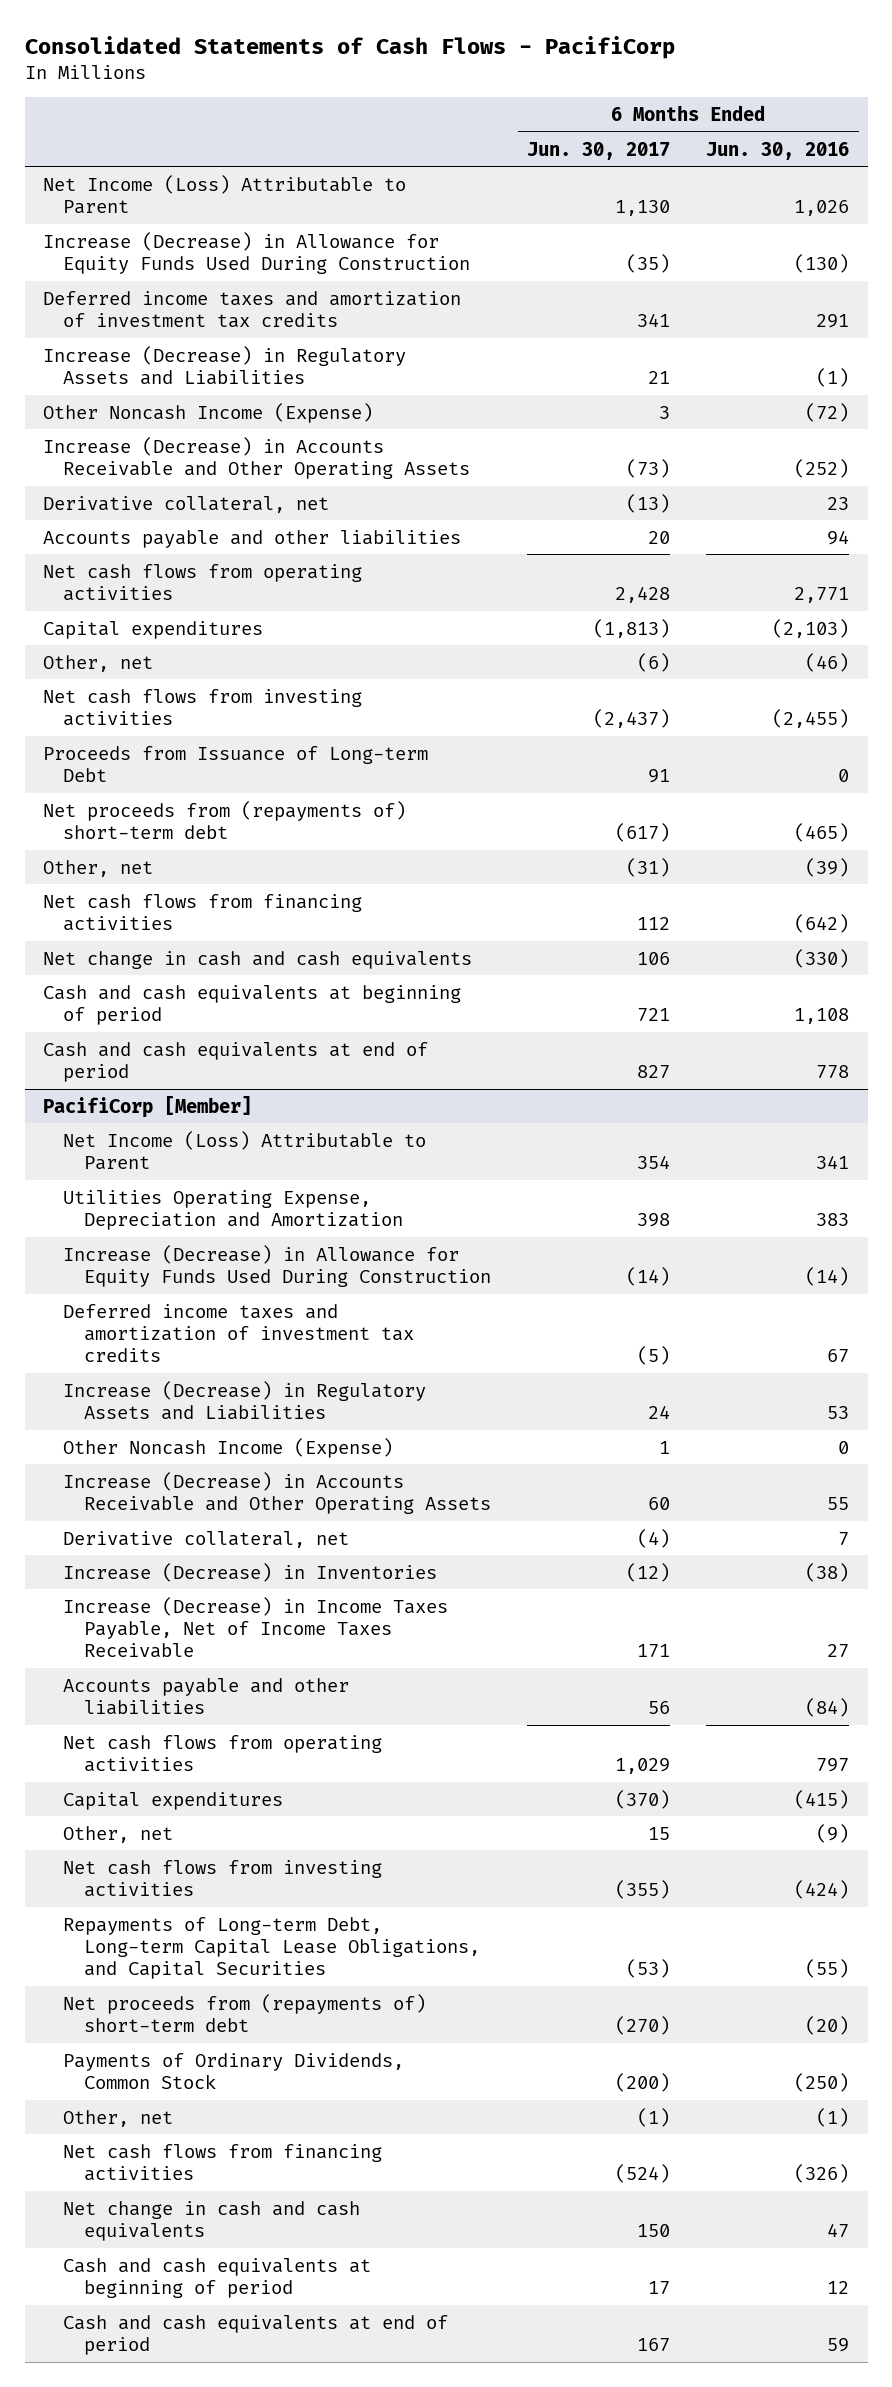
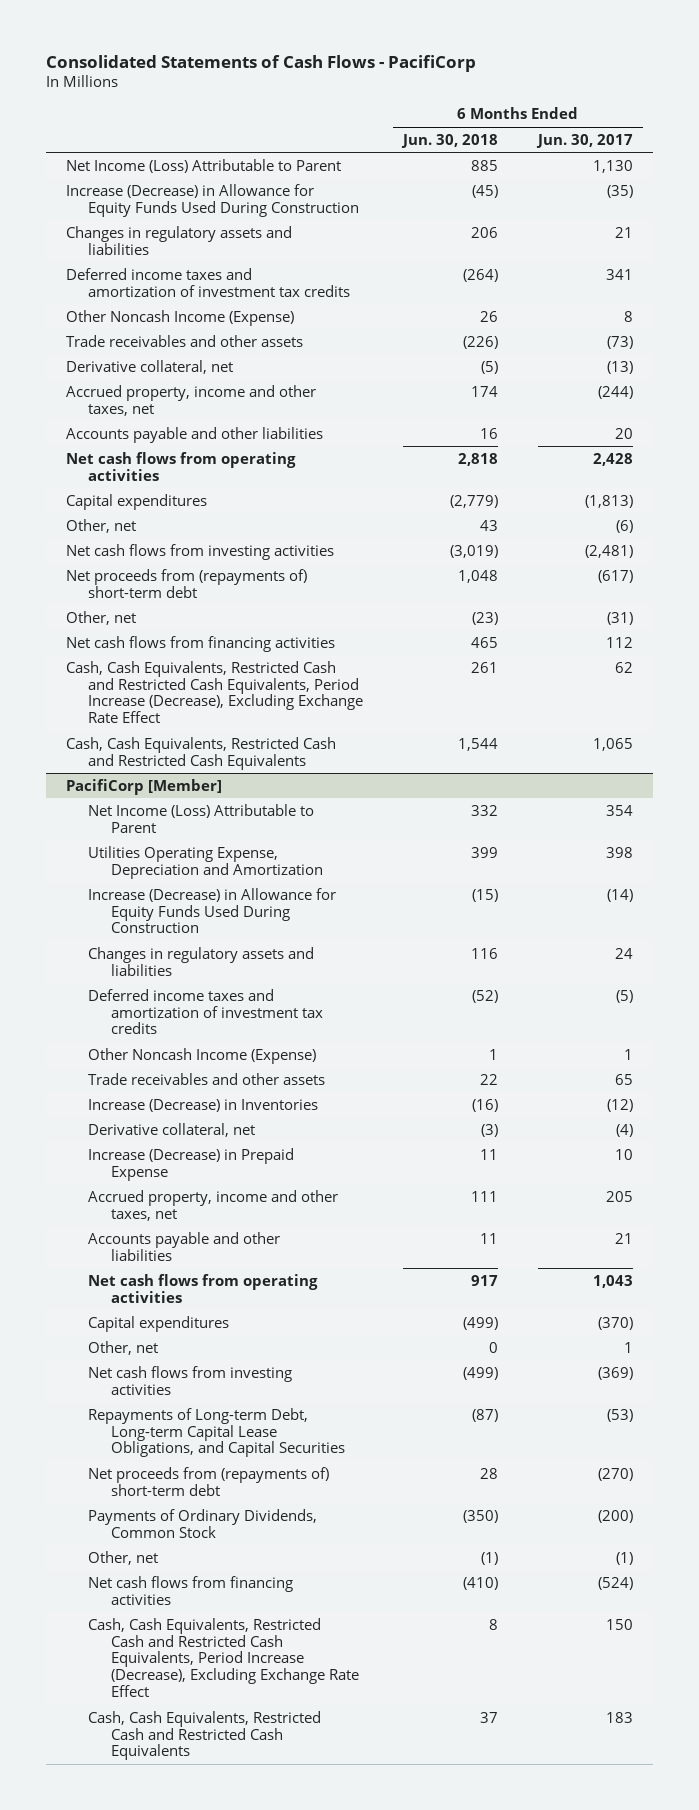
- | 6 Months Ended Jun. 30, 2017 | 6 Months Ended Jun. 30, 2016
+ | 6 Months Ended Jun. 30, 2018 | 6 Months Ended Jun. 30, 2017
+ Changes in regulatory assets and liabilities | 206 | 21
- Increase (Decrease) in Regulatory Assets and Liabilities | 21 | (1)
- Other Noncash Income (Expense) | 3 | (72)
- Increase (Decrease) in Accounts Receivable and Other Operating Assets | (73) | (252)
+ Other Noncash Income (Expense) | 26 | 8
+ Trade receivables and other assets | (226) | (73)
+ Accrued property, income and other taxes, net | 174 | (244)
- Net cash flows from investing activities | (2,437) | (2,455)
- Proceeds from Issuance of Long-term Debt | 91 | 0
+ Net cash flows from investing activities | (3,019) | (2,481)
- Net change in cash and cash equivalents | 106 | (330)
- Cash and cash equivalents at beginning of period | 721 | 1,108
- Cash and cash equivalents at end of period | 827 | 778
+ Cash, Cash Equivalents, Restricted Cash and Restricted Cash Equivalents, Period Increase (Decrease), Excluding Exchange Rate Effect | 261 | 62
+ Cash, Cash Equivalents, Restricted Cash and Restricted Cash Equivalents | 1,544 | 1,065
@ PacifiCorp [Member]
+ Changes in regulatory assets and liabilities | 116 | 24
- Increase (Decrease) in Regulatory Assets and Liabilities | 24 | 53
- Increase (Decrease) in Accounts Receivable and Other Operating Assets | 60 | 55
+ Trade receivables and other assets | 22 | 65
- Increase (Decrease) in Income Taxes Payable, Net of Income Taxes Receivable | 171 | 27
- Accounts payable and other liabilities | 56 | (84)
- Net cash flows from operating activities | 1,029 | 797
moved down: Derivative collateral, net | (3) | (4)
+ Increase (Decrease) in Prepaid Expense | 11 | 10
+ Accrued property, income and other taxes, net | 111 | 205
+ Accounts payable and other liabilities | 11 | 21
+ Net cash flows from operating activities | 917 | 1,043
- Other, net | 15 | (9)
- Net cash flows from investing activities | (355) | (424)
+ Other, net | 0 | 1
+ Net cash flows from investing activities | (499) | (369)
- Net change in cash and cash equivalents | 150 | 47
- Cash and cash equivalents at beginning of period | 17 | 12
- Cash and cash equivalents at end of period | 167 | 59
+ Cash, Cash Equivalents, Restricted Cash and Restricted Cash Equivalents, Period Increase (Decrease), Excluding Exchange Rate Effect | 8 | 150
+ Cash, Cash Equivalents, Restricted Cash and Restricted Cash Equivalents | 37 | 183

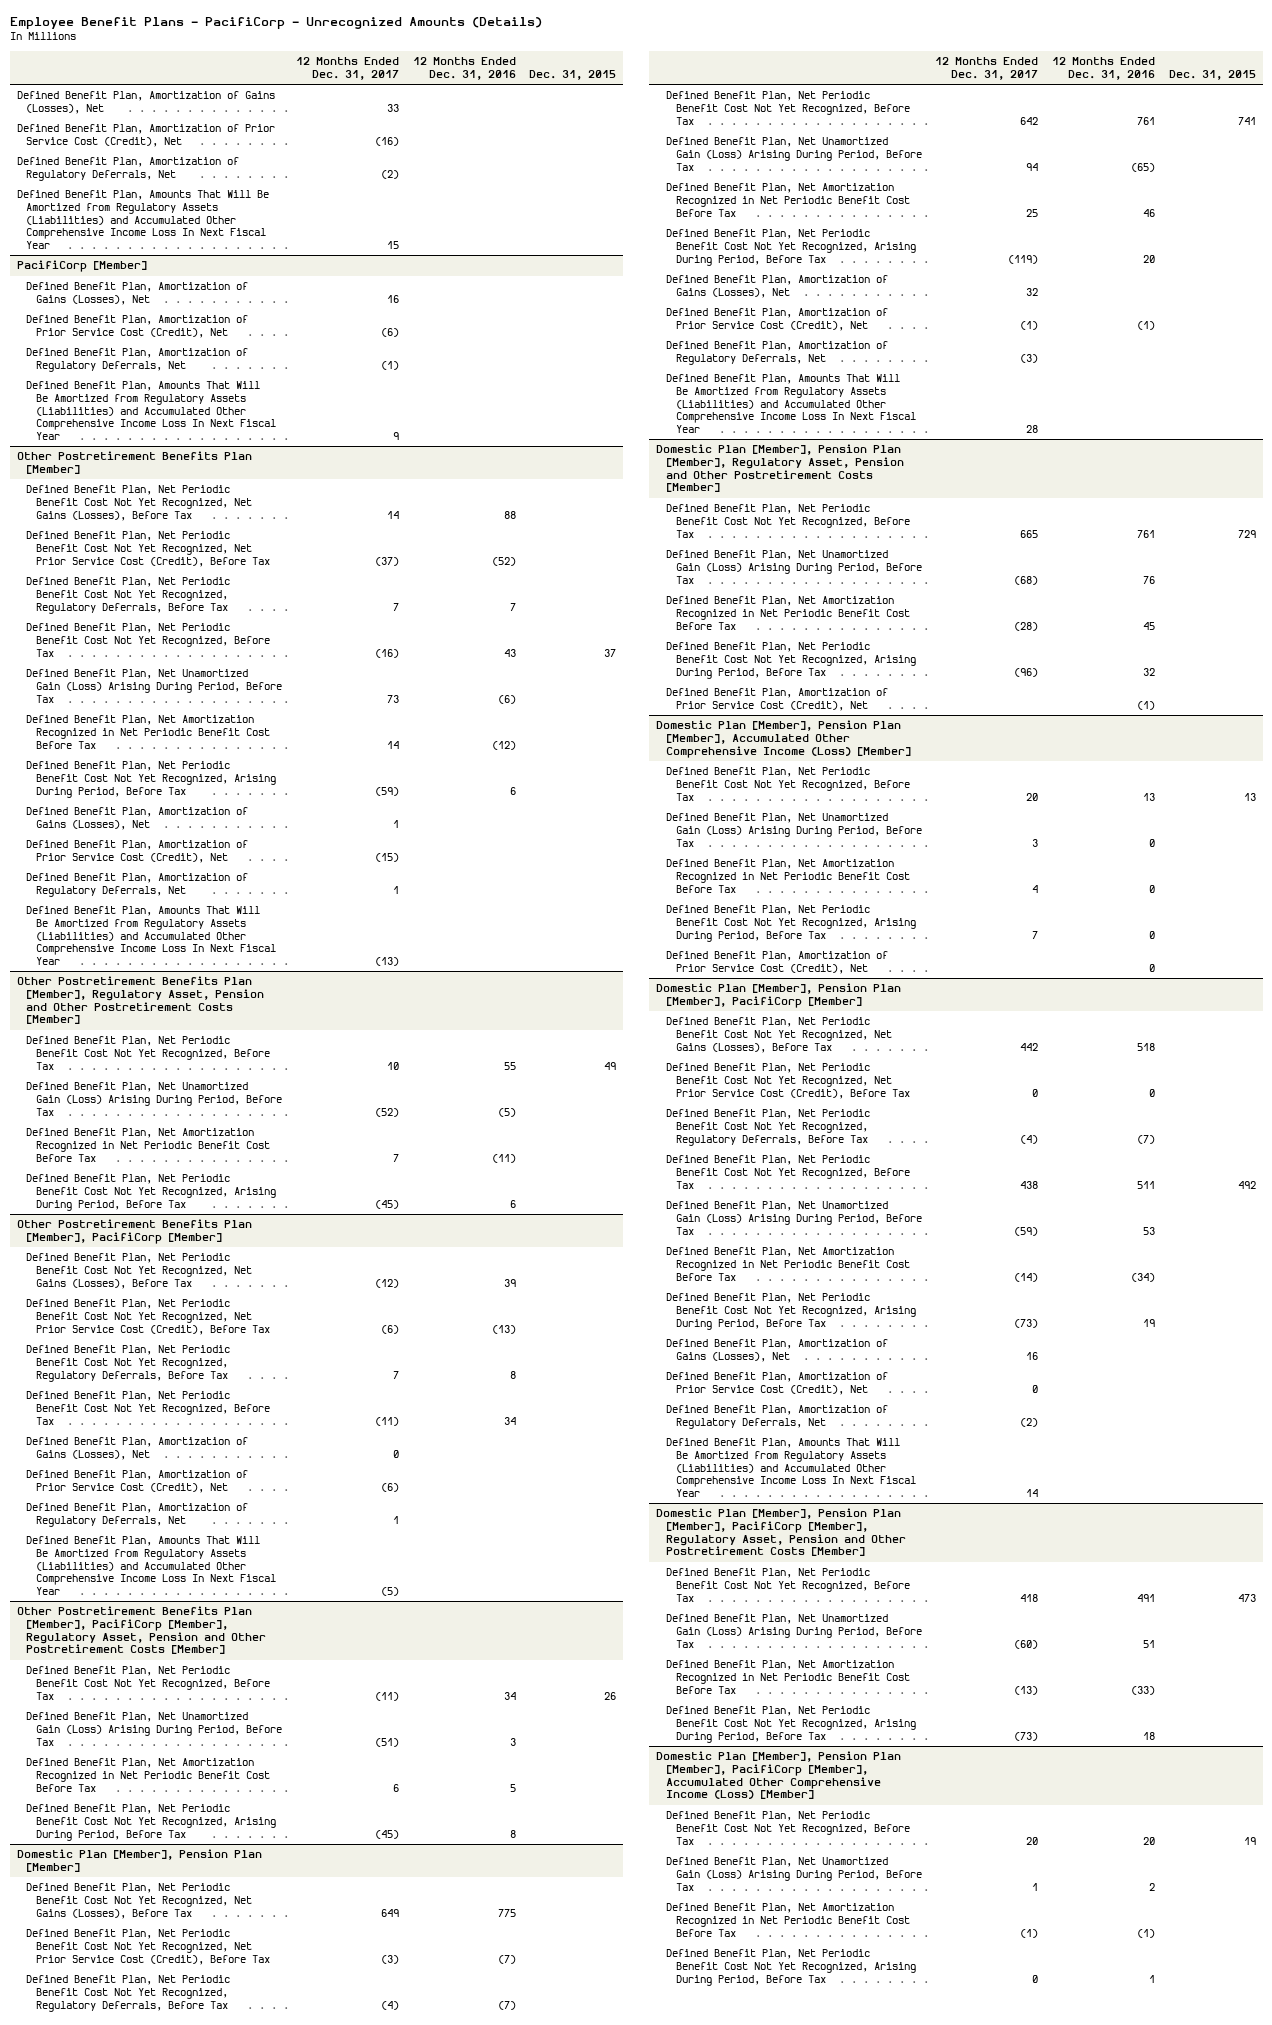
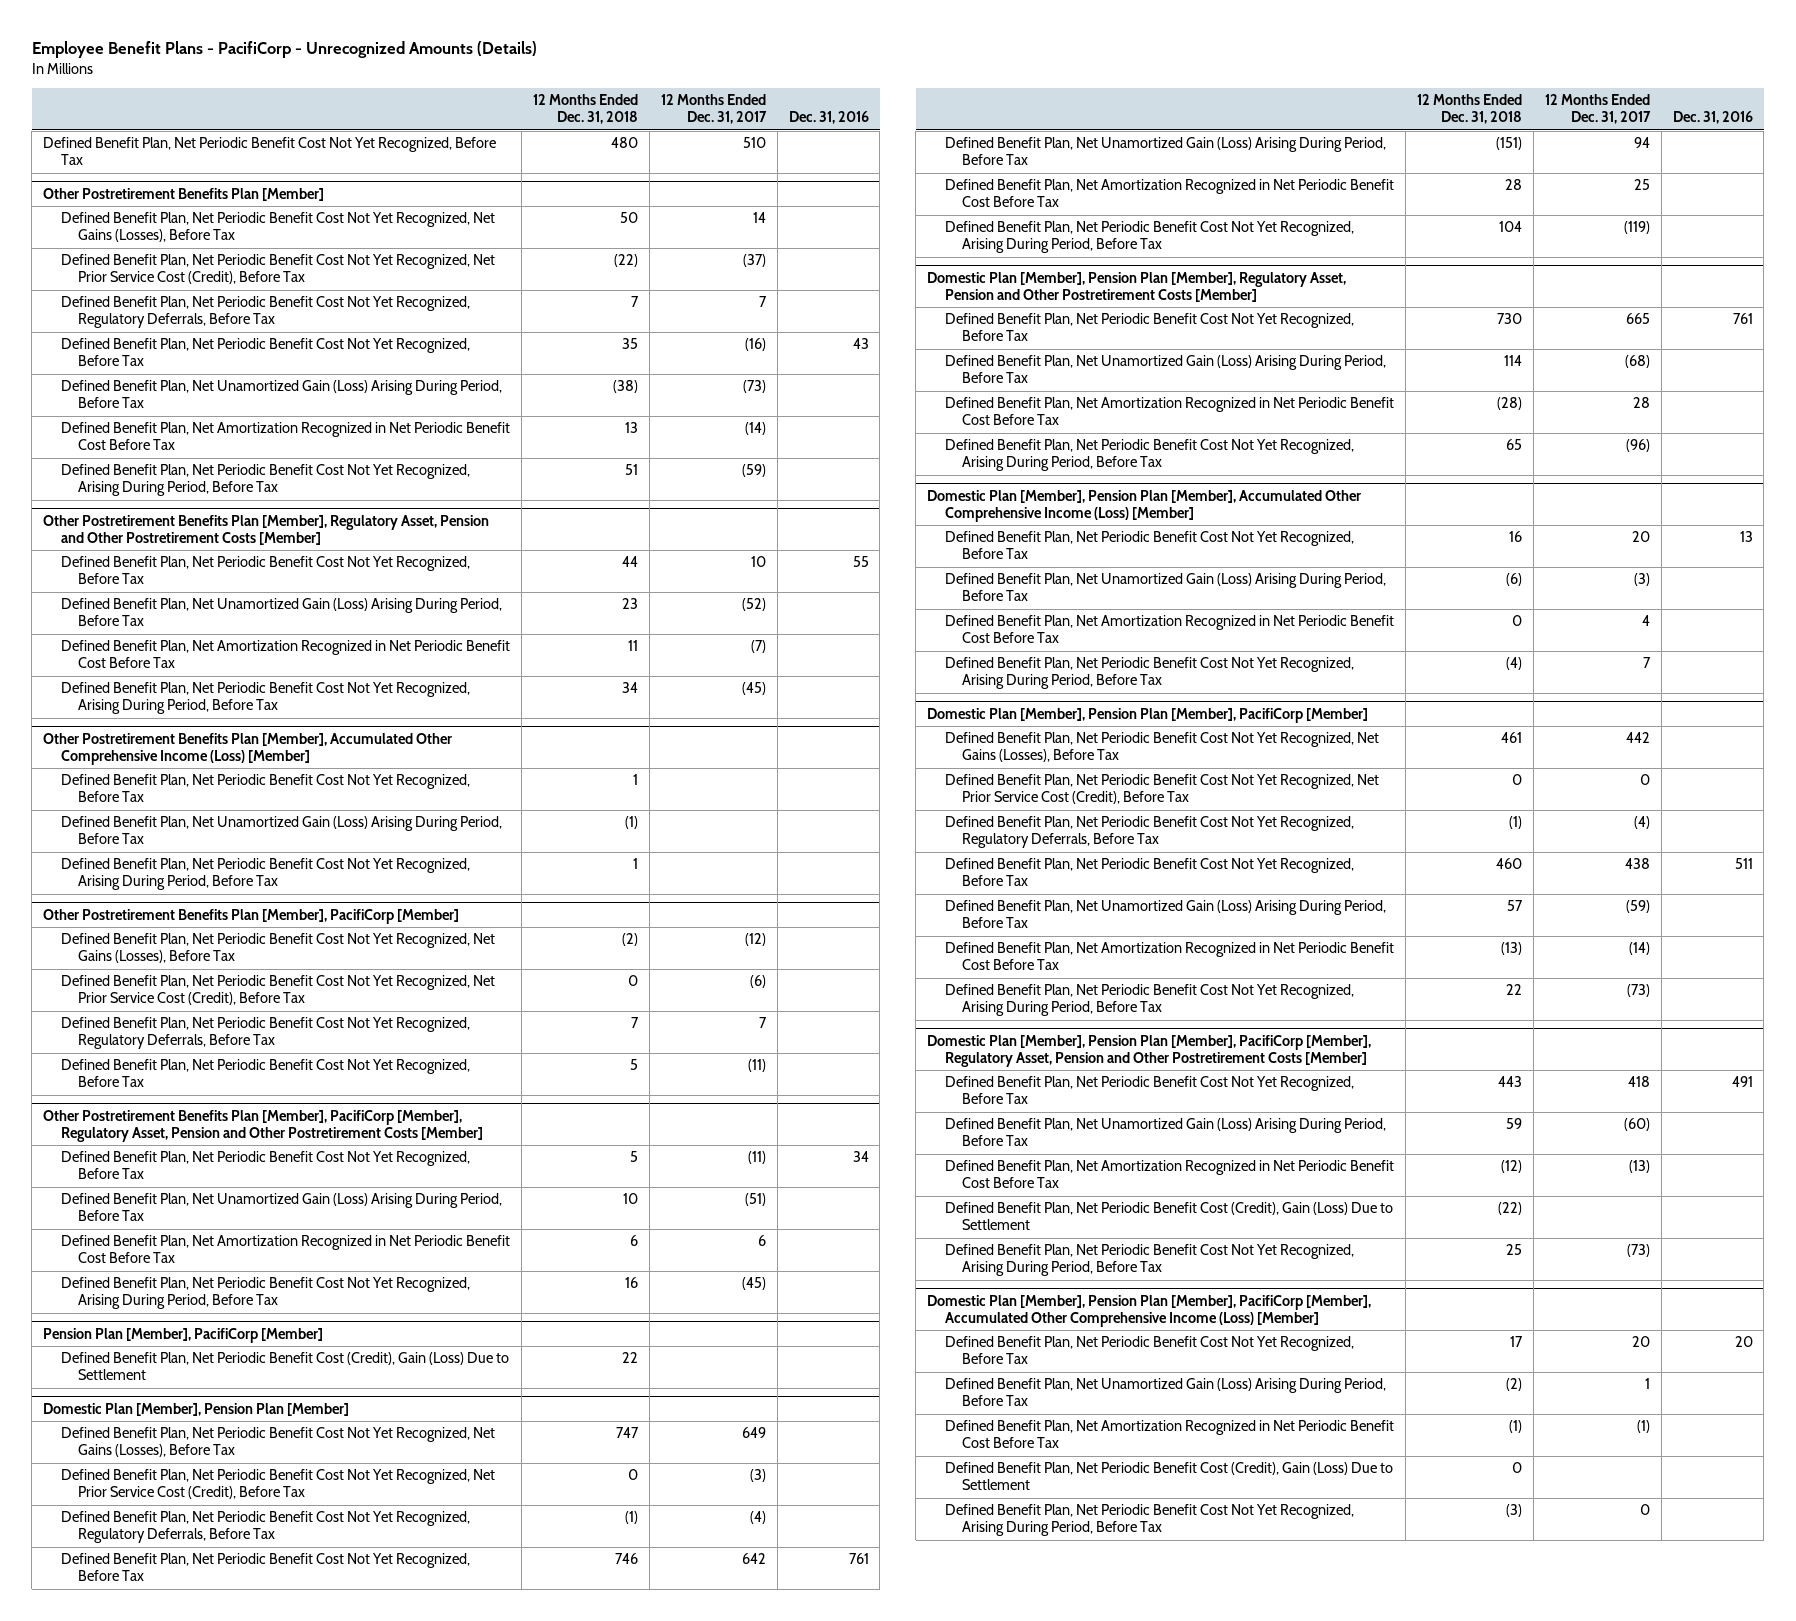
- | 12 Months Ended Dec. 31, 2017 | 12 Months Ended Dec. 31, 2016 | Dec. 31, 2015
+ | 12 Months Ended Dec. 31, 2018 | 12 Months Ended Dec. 31, 2017 | Dec. 31, 2016
- Defined Benefit Plan, Amortization of Gains (Losses), Net | 33 | |
- Defined Benefit Plan, Amortization of Prior Service Cost (Credit), Net | (16) | |
- Defined Benefit Plan, Amortization of Regulatory Deferrals, Net | (2) | |
- Defined Benefit Plan, Amounts That Will Be Amortized from Regulatory Assets (Liabilities) and Accumulated Other Comprehensive Income Loss In Next Fiscal Year | 15 | |
- PacifiCorp [Member]
- Defined Benefit Plan, Amortization of Gains (Losses), Net | 16 | |
- Defined Benefit Plan, Amortization of Prior Service Cost (Credit), Net | (6) | |
- Defined Benefit Plan, Amortization of Regulatory Deferrals, Net | (1) | |
- Defined Benefit Plan, Amounts That Will Be Amortized from Regulatory Assets (Liabilities) and Accumulated Other Comprehensive Income Loss In Next Fiscal Year | 9 | |
+ Defined Benefit Plan, Net Periodic Benefit Cost Not Yet Recognized, Before Tax | 480 | 510 |
@ Other Postretirement Benefits Plan [Member]
- Defined Benefit Plan, Net Unamortized Gain (Loss) Arising During Period, Before Tax | 73 | (6) |
- Defined Benefit Plan, Net Amortization Recognized in Net Periodic Benefit Cost Before Tax | 14 | (12) |
+ Defined Benefit Plan, Net Unamortized Gain (Loss) Arising During Period, Before Tax | (38) | (73) |
+ Defined Benefit Plan, Net Amortization Recognized in Net Periodic Benefit Cost Before Tax | 13 | (14) |
- Defined Benefit Plan, Amortization of Gains (Losses), Net | 1 | |
- Defined Benefit Plan, Amortization of Prior Service Cost (Credit), Net | (15) | |
- Defined Benefit Plan, Amortization of Regulatory Deferrals, Net | 1 | |
- Defined Benefit Plan, Amounts That Will Be Amortized from Regulatory Assets (Liabilities) and Accumulated Other Comprehensive Income Loss In Next Fiscal Year | (13) | |
@ Other Postretirement Benefits Plan [Member], Regulatory Asset, Pension and Other Postretirement Costs [Member]
- Defined Benefit Plan, Net Amortization Recognized in Net Periodic Benefit Cost Before Tax | 7 | (11) |
+ Defined Benefit Plan, Net Amortization Recognized in Net Periodic Benefit Cost Before Tax | 11 | (7) |
+ Other Postretirement Benefits Plan [Member], Accumulated Other Comprehensive Income (Loss) [Member]
+ Defined Benefit Plan, Net Periodic Benefit Cost Not Yet Recognized, Before Tax | 1 | |
+ Defined Benefit Plan, Net Unamortized Gain (Loss) Arising During Period, Before Tax | (1) | |
+ Defined Benefit Plan, Net Periodic Benefit Cost Not Yet Recognized, Arising During Period, Before Tax | 1 | |
@ Other Postretirement Benefits Plan [Member], PacifiCorp [Member]
- Defined Benefit Plan, Amortization of Gains (Losses), Net | 0 | |
- Defined Benefit Plan, Amortization of Prior Service Cost (Credit), Net | (6) | |
- Defined Benefit Plan, Amortization of Regulatory Deferrals, Net | 1 | |
- Defined Benefit Plan, Amounts That Will Be Amortized from Regulatory Assets (Liabilities) and Accumulated Other Comprehensive Income Loss In Next Fiscal Year | (5) | |
+ Pension Plan [Member], PacifiCorp [Member]
+ Defined Benefit Plan, Net Periodic Benefit Cost (Credit), Gain (Loss) Due to Settlement | 22 | |
@ Domestic Plan [Member], Pension Plan [Member]
- Defined Benefit Plan, Amortization of Gains (Losses), Net | 32 | |
- Defined Benefit Plan, Amortization of Prior Service Cost (Credit), Net | (1) | (1) |
- Defined Benefit Plan, Amortization of Regulatory Deferrals, Net | (3) | |
- Defined Benefit Plan, Amounts That Will Be Amortized from Regulatory Assets (Liabilities) and Accumulated Other Comprehensive Income Loss In Next Fiscal Year | 28 | |
@ Domestic Plan [Member], Pension Plan [Member], Regulatory Asset, Pension and Other Postretirement Costs [Member]
- Defined Benefit Plan, Net Amortization Recognized in Net Periodic Benefit Cost Before Tax | (28) | 45 |
+ Defined Benefit Plan, Net Amortization Recognized in Net Periodic Benefit Cost Before Tax | (28) | 28 |
- Defined Benefit Plan, Amortization of Prior Service Cost (Credit), Net | | (1) |
@ Domestic Plan [Member], Pension Plan [Member], Accumulated Other Comprehensive Income (Loss) [Member]
- Defined Benefit Plan, Net Unamortized Gain (Loss) Arising During Period, Before Tax | 3 | 0 |
+ Defined Benefit Plan, Net Unamortized Gain (Loss) Arising During Period, Before Tax | (6) | (3) |
- Defined Benefit Plan, Amortization of Prior Service Cost (Credit), Net | | 0 |
@ Domestic Plan [Member], Pension Plan [Member], PacifiCorp [Member]
- Defined Benefit Plan, Amortization of Gains (Losses), Net | 16 | |
- Defined Benefit Plan, Amortization of Prior Service Cost (Credit), Net | 0 | |
- Defined Benefit Plan, Amortization of Regulatory Deferrals, Net | (2) | |
- Defined Benefit Plan, Amounts That Will Be Amortized from Regulatory Assets (Liabilities) and Accumulated Other Comprehensive Income Loss In Next Fiscal Year | 14 | |
@ Domestic Plan [Member], Pension Plan [Member], PacifiCorp [Member], Regulatory Asset, Pension and Other Postretirement Costs [Member]
+ Defined Benefit Plan, Net Periodic Benefit Cost (Credit), Gain (Loss) Due to Settlement | (22) | |
@ Domestic Plan [Member], Pension Plan [Member], PacifiCorp [Member], Accumulated Other Comprehensive Income (Loss) [Member]
+ Defined Benefit Plan, Net Periodic Benefit Cost (Credit), Gain (Loss) Due to Settlement | 0 | |

